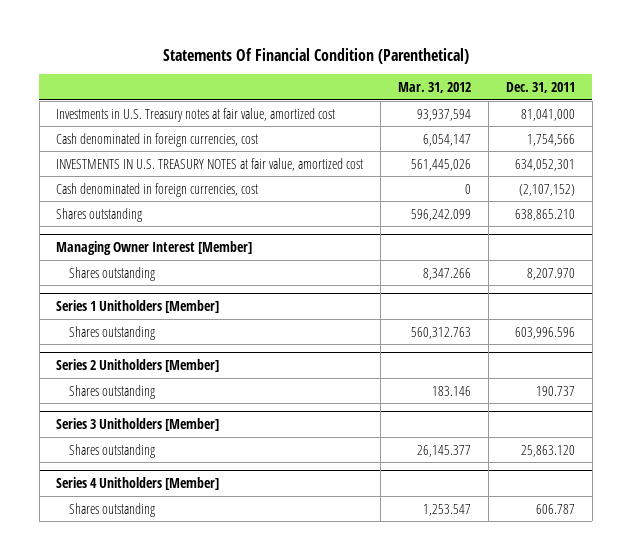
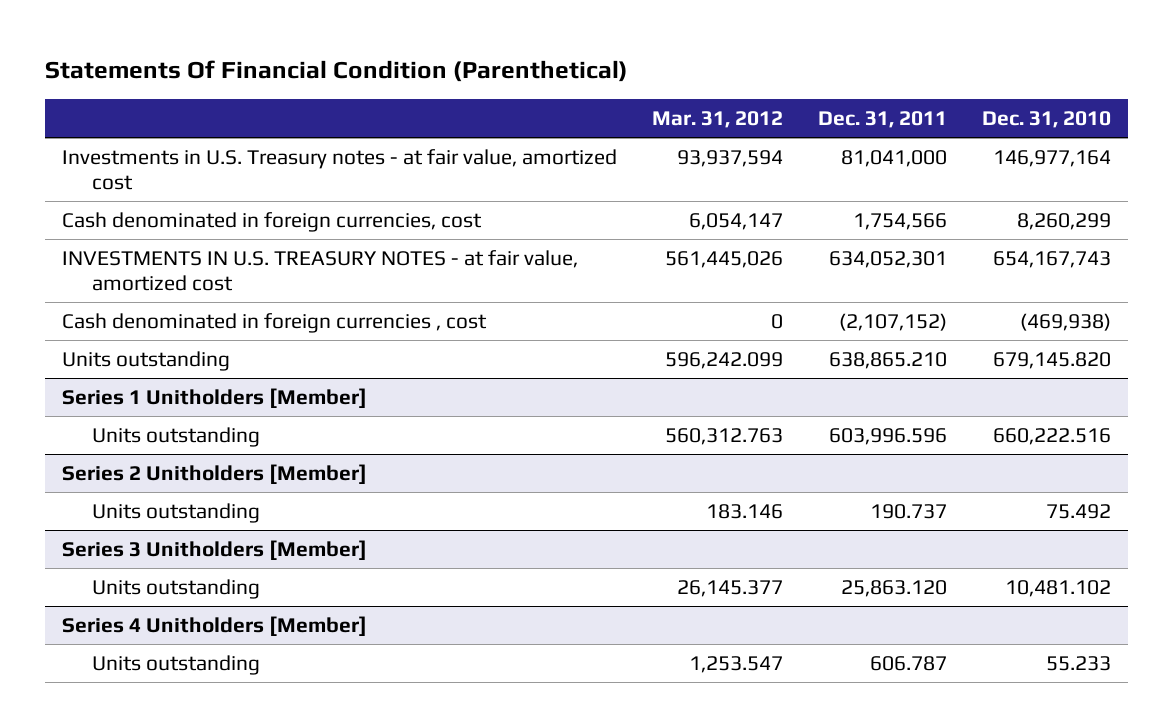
- | Mar. 31, 2012 | Dec. 31, 2011
+ | Mar. 31, 2012 | Dec. 31, 2011 | Dec. 31, 2010
- Investments in U.S. Treasury notes at fair value, amortized cost | 93,937,594 | 81,041,000
+ Investments in U.S. Treasury notes - at fair value, amortized cost | 93,937,594 | 81,041,000 | 146,977,164
- INVESTMENTS IN U.S. TREASURY NOTES at fair value, amortized cost | 561,445,026 | 634,052,301
- Cash denominated in foreign currencies, cost | 0 | (2,107,152)
- Shares outstanding | 596,242.099 | 638,865.210
- Managing Owner Interest [Member]
- Shares outstanding | 8,347.266 | 8,207.970
+ INVESTMENTS IN U.S. TREASURY NOTES - at fair value, amortized cost | 561,445,026 | 634,052,301 | 654,167,743
+ Cash denominated in foreign currencies , cost | 0 | (2,107,152) | (469,938)
+ Units outstanding | 596,242.099 | 638,865.210 | 679,145.820
@ Series 1 Unitholders [Member]
- Shares outstanding | 560,312.763 | 603,996.596
+ Units outstanding | 560,312.763 | 603,996.596 | 660,222.516
@ Series 2 Unitholders [Member]
- Shares outstanding | 183.146 | 190.737
+ Units outstanding | 183.146 | 190.737 | 75.492
@ Series 3 Unitholders [Member]
- Shares outstanding | 26,145.377 | 25,863.120
+ Units outstanding | 26,145.377 | 25,863.120 | 10,481.102
@ Series 4 Unitholders [Member]
- Shares outstanding | 1,253.547 | 606.787
+ Units outstanding | 1,253.547 | 606.787 | 55.233

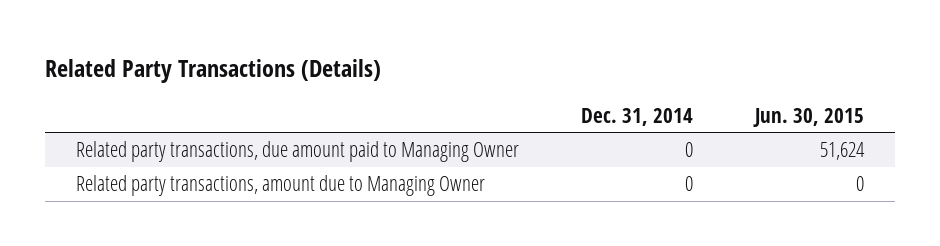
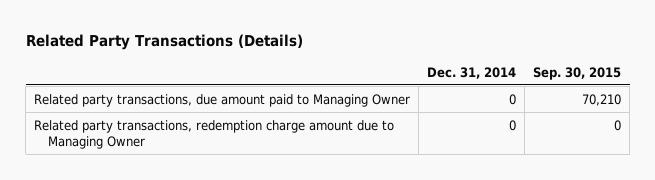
- | Dec. 31, 2014 | Jun. 30, 2015
+ | Dec. 31, 2014 | Sep. 30, 2015
- Related party transactions, amount due to Managing Owner | 0 | 0
+ Related party transactions, redemption charge amount due to Managing Owner | 0 | 0

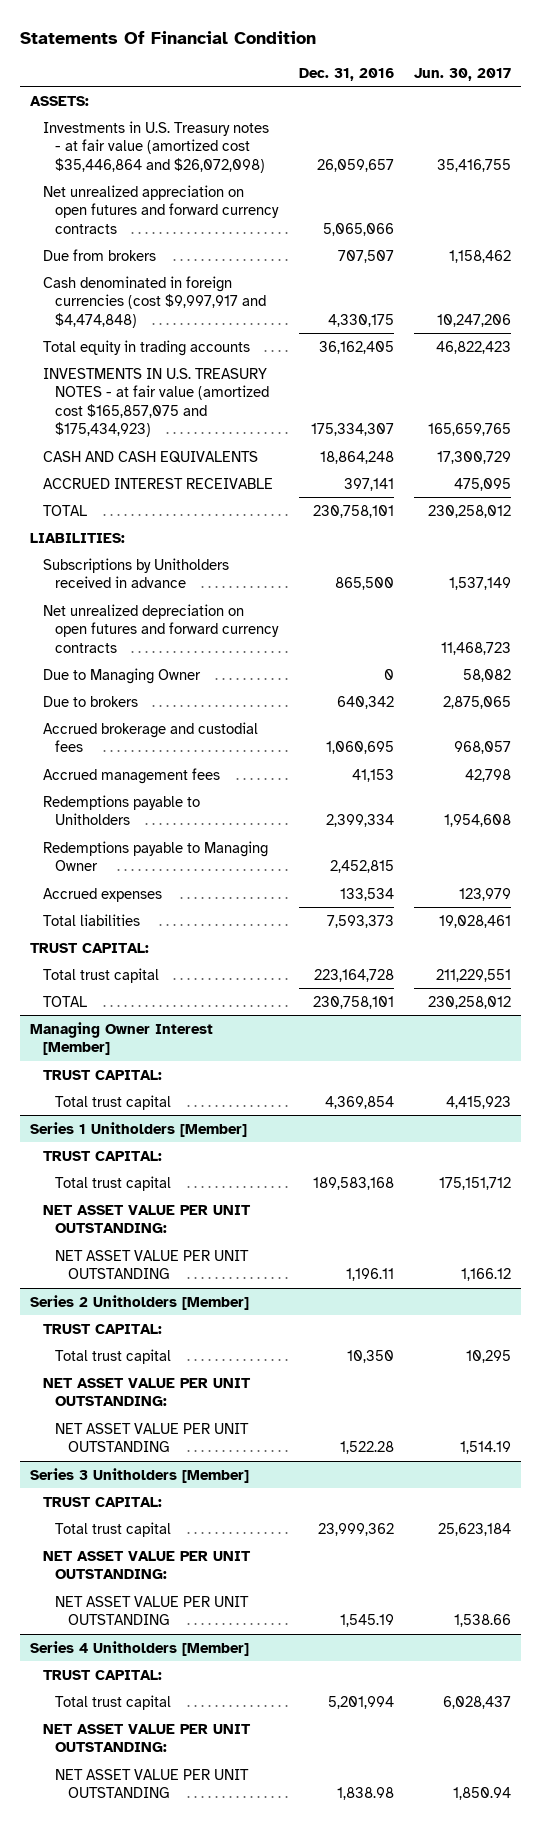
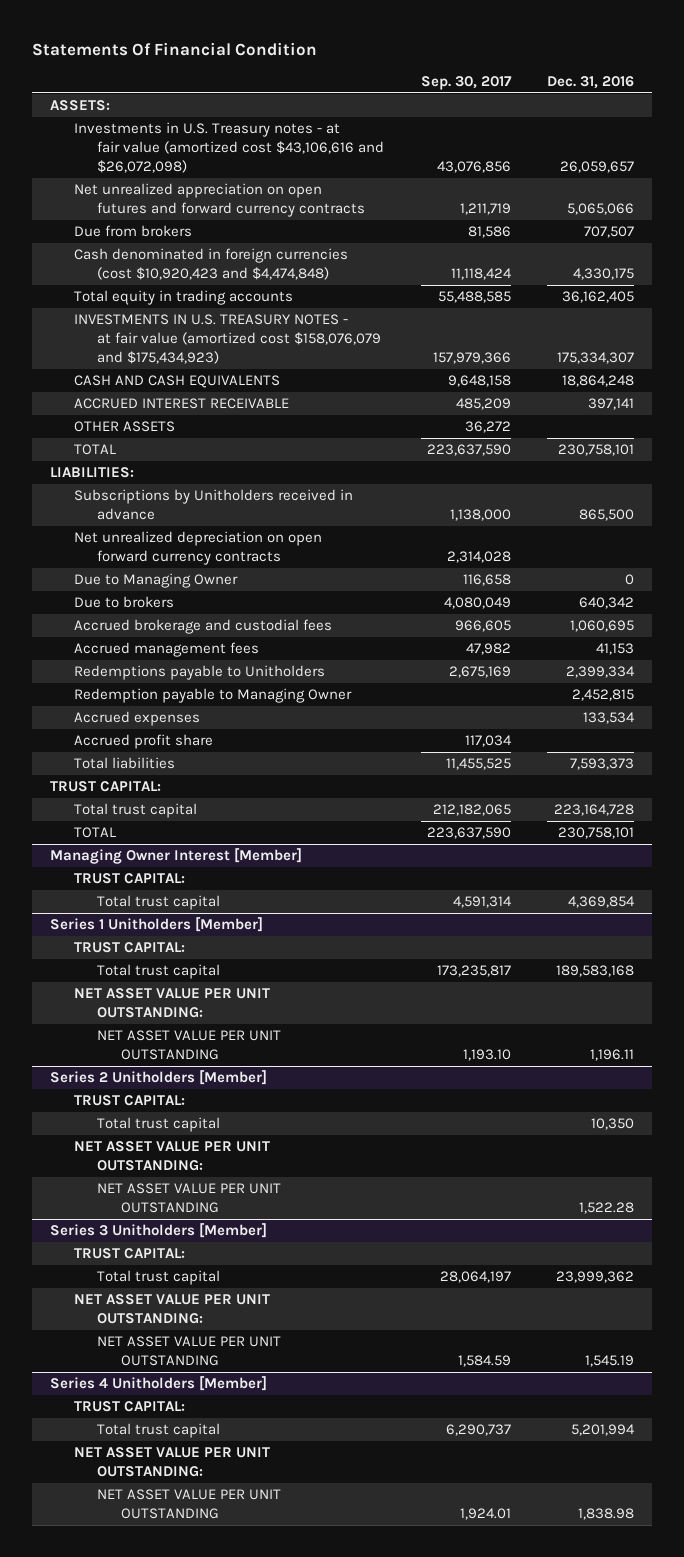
- | Dec. 31, 2016 | Jun. 30, 2017
+ | Sep. 30, 2017 | Dec. 31, 2016
- Investments in U.S. Treasury notes - at fair value (amortized cost $35,446,864 and $26,072,098) | 26,059,657 | 35,416,755
+ Investments in U.S. Treasury notes - at fair value (amortized cost $43,106,616 and $26,072,098) | 43,076,856 | 26,059,657
- Cash denominated in foreign currencies (cost $9,997,917 and $4,474,848) | 4,330,175 | 10,247,206
+ Cash denominated in foreign currencies (cost $10,920,423 and $4,474,848) | 11,118,424 | 4,330,175
- INVESTMENTS IN U.S. TREASURY NOTES - at fair value (amortized cost $165,857,075 and $175,434,923) | 175,334,307 | 165,659,765
+ INVESTMENTS IN U.S. TREASURY NOTES - at fair value (amortized cost $158,076,079 and $175,434,923) | 157,979,366 | 175,334,307
+ OTHER ASSETS | 36,272 |
- Net unrealized depreciation on open futures and forward currency contracts | | 11,468,723
+ Net unrealized depreciation on open forward currency contracts | 2,314,028 |
- Redemptions payable to Managing Owner | 2,452,815 |
+ Redemption payable to Managing Owner | | 2,452,815
+ Accrued profit share | 117,034 |

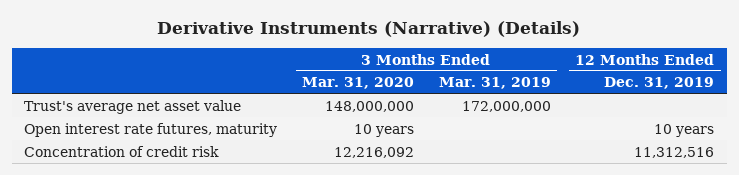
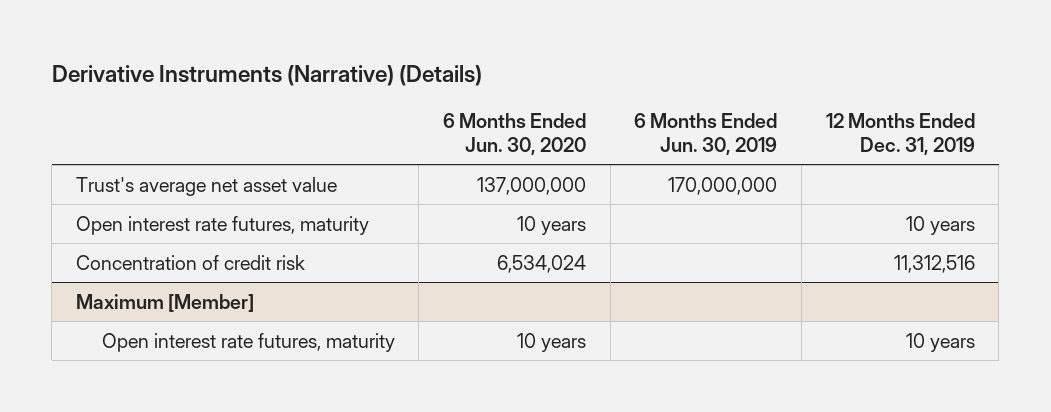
- | 3 Months Ended Mar. 31, 2020 | 3 Months Ended Mar. 31, 2019 | 12 Months Ended Dec. 31, 2019
+ | 6 Months Ended Jun. 30, 2020 | 6 Months Ended Jun. 30, 2019 | 12 Months Ended Dec. 31, 2019
+ Maximum [Member]
+ Open interest rate futures, maturity | 10 years | | 10 years

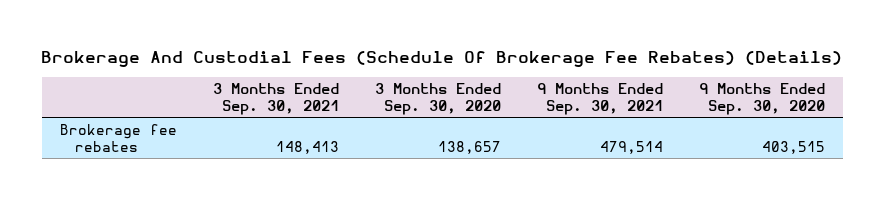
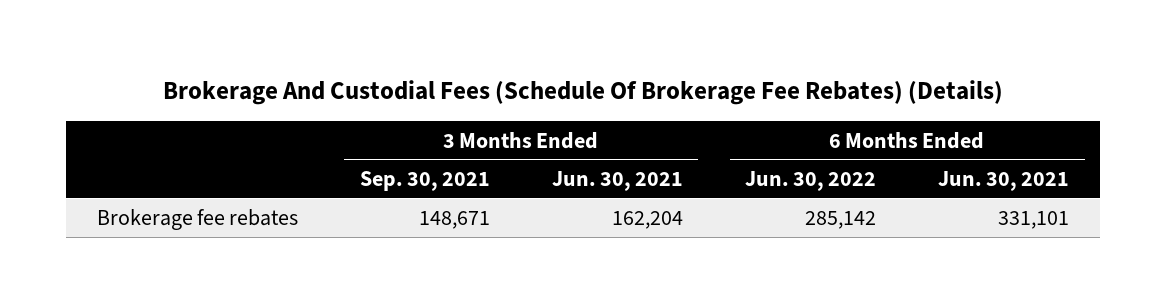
- | 3 Months Ended Sep. 30, 2021 | 3 Months Ended Sep. 30, 2020 | 9 Months Ended Sep. 30, 2021 | 9 Months Ended Sep. 30, 2020
+ | 3 Months Ended Sep. 30, 2021 | 3 Months Ended Jun. 30, 2021 | 6 Months Ended Jun. 30, 2022 | 6 Months Ended Jun. 30, 2021
- Brokerage fee rebates | 148,413 | 138,657 | 479,514 | 403,515
+ Brokerage fee rebates | 148,671 | 162,204 | 285,142 | 331,101

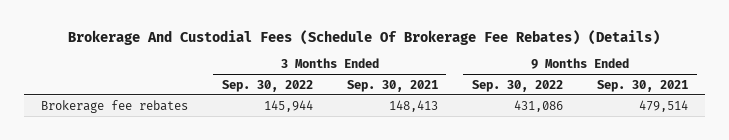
- | 3 Months Ended Sep. 30, 2021 | 3 Months Ended Jun. 30, 2021 | 6 Months Ended Jun. 30, 2022 | 6 Months Ended Jun. 30, 2021
+ | 3 Months Ended Sep. 30, 2022 | 3 Months Ended Sep. 30, 2021 | 9 Months Ended Sep. 30, 2022 | 9 Months Ended Sep. 30, 2021
- Brokerage fee rebates | 148,671 | 162,204 | 285,142 | 331,101
+ Brokerage fee rebates | 145,944 | 148,413 | 431,086 | 479,514

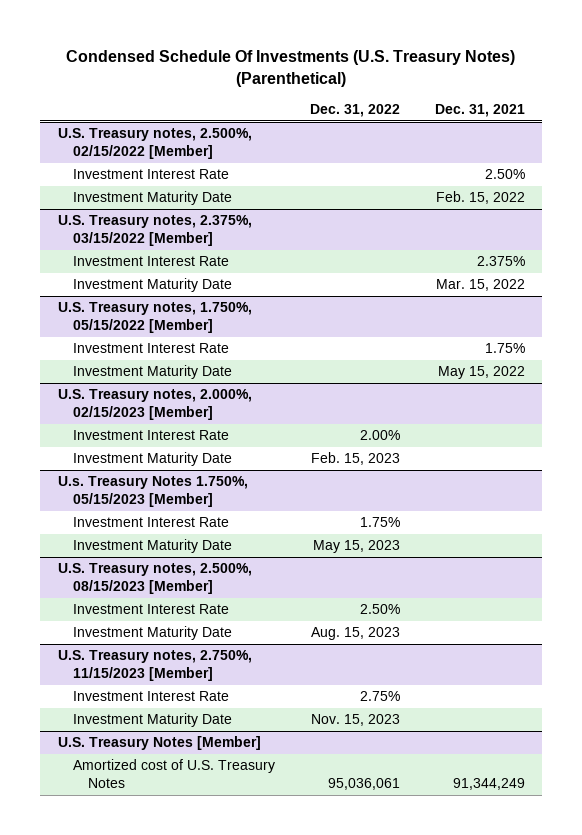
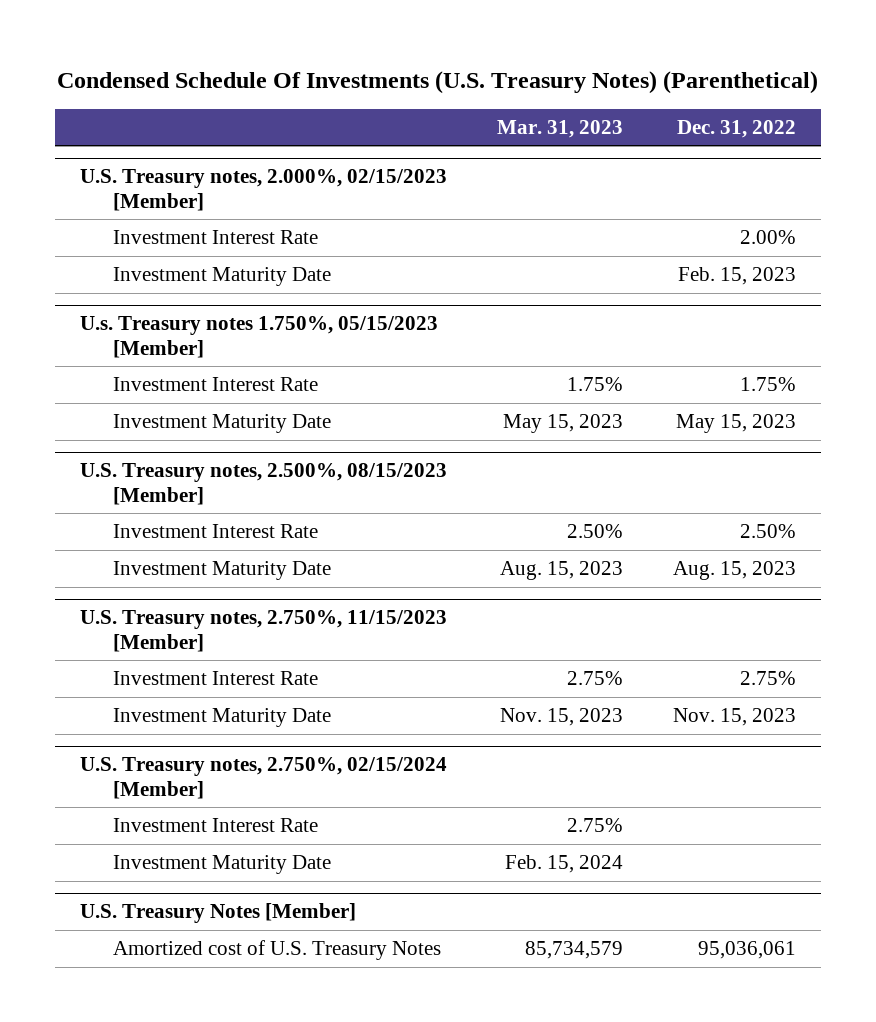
- | Dec. 31, 2022 | Dec. 31, 2021
+ | Mar. 31, 2023 | Dec. 31, 2022
- U.S. Treasury notes, 2.500%, 02/15/2022 [Member]
- Investment Interest Rate | | 2.50%
- Investment Maturity Date | | Feb. 15, 2022
- U.S. Treasury notes, 2.375%, 03/15/2022 [Member]
- Investment Interest Rate | | 2.375%
- Investment Maturity Date | | Mar. 15, 2022
- U.S. Treasury notes, 1.750%, 05/15/2022 [Member]
- Investment Interest Rate | | 1.75%
- Investment Maturity Date | | May 15, 2022
- U.s. Treasury Notes 1.750%, 05/15/2023 [Member]
+ U.s. Treasury notes 1.750%, 05/15/2023 [Member]
+ U.S. Treasury notes, 2.750%, 02/15/2024 [Member]
+ Investment Interest Rate | 2.75% |
+ Investment Maturity Date | Feb. 15, 2024 |

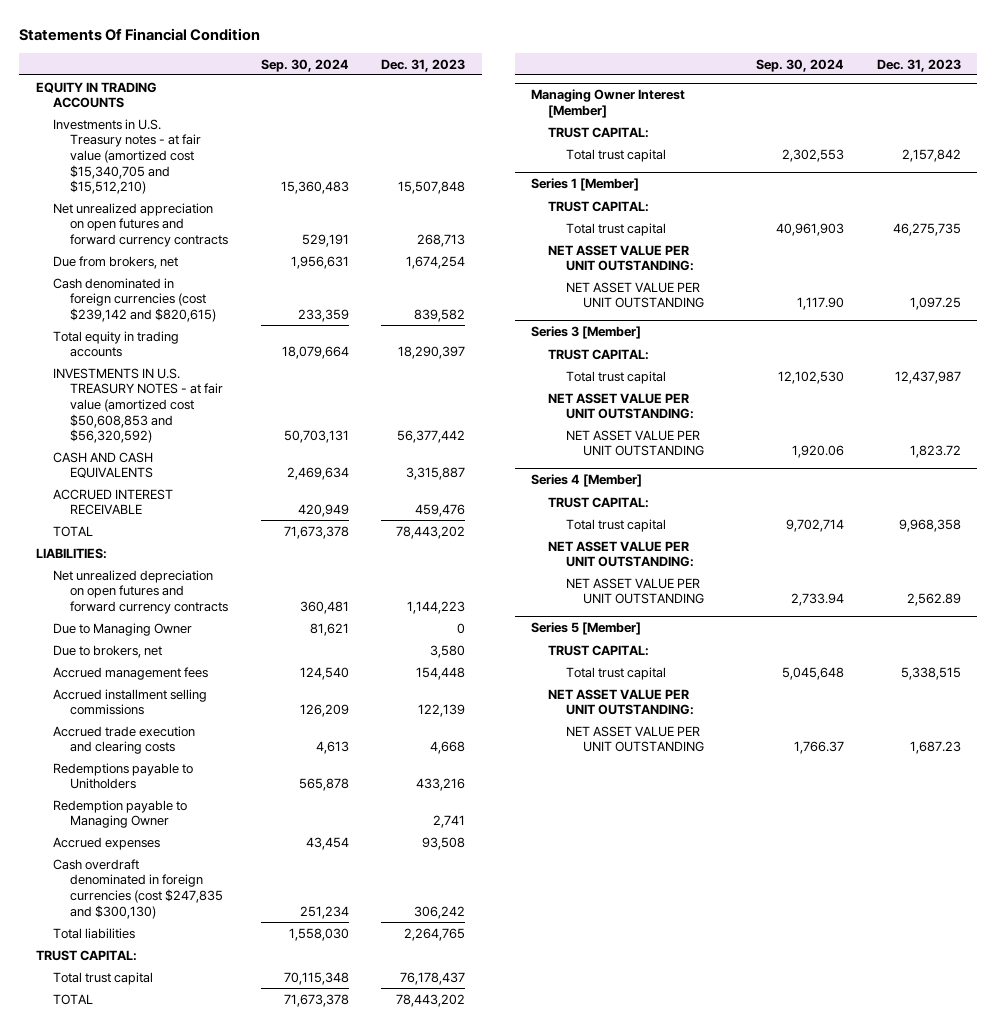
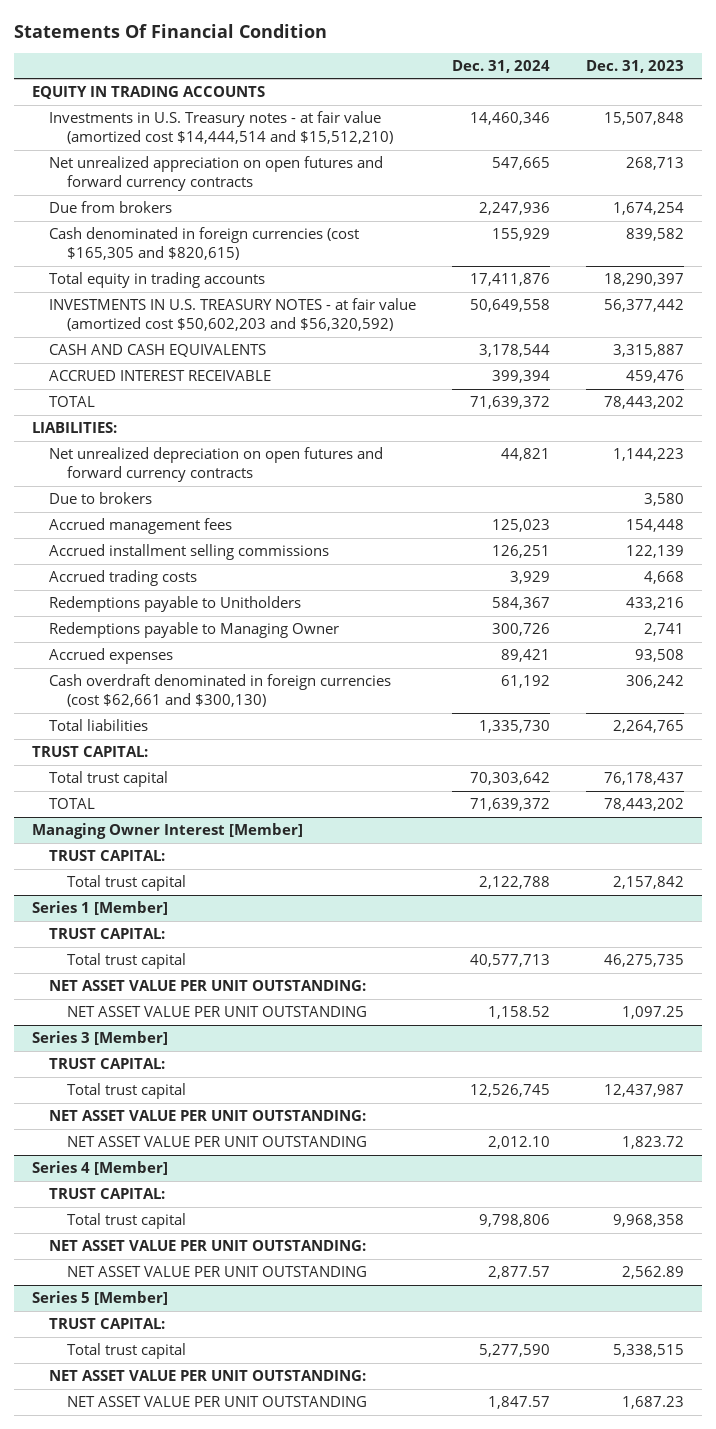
- | Sep. 30, 2024 | Dec. 31, 2023
+ | Dec. 31, 2024 | Dec. 31, 2023
- Investments in U.S. Treasury notes - at fair value (amortized cost $15,340,705 and $15,512,210) | 15,360,483 | 15,507,848
+ Investments in U.S. Treasury notes - at fair value (amortized cost $14,444,514 and $15,512,210) | 14,460,346 | 15,507,848
- Due from brokers, net | 1,956,631 | 1,674,254
- Cash denominated in foreign currencies (cost $239,142 and $820,615) | 233,359 | 839,582
+ Due from brokers | 2,247,936 | 1,674,254
+ Cash denominated in foreign currencies (cost $165,305 and $820,615) | 155,929 | 839,582
- INVESTMENTS IN U.S. TREASURY NOTES - at fair value (amortized cost $50,608,853 and $56,320,592) | 50,703,131 | 56,377,442
+ INVESTMENTS IN U.S. TREASURY NOTES - at fair value (amortized cost $50,602,203 and $56,320,592) | 50,649,558 | 56,377,442
- Due to Managing Owner | 81,621 | 0
- Due to brokers, net | | 3,580
+ Due to brokers | | 3,580
- Accrued trade execution and clearing costs | 4,613 | 4,668
+ Accrued trading costs | 3,929 | 4,668
- Redemption payable to Managing Owner | | 2,741
+ Redemptions payable to Managing Owner | 300,726 | 2,741
- Cash overdraft denominated in foreign currencies (cost $247,835 and $300,130) | 251,234 | 306,242
+ Cash overdraft denominated in foreign currencies (cost $62,661 and $300,130) | 61,192 | 306,242

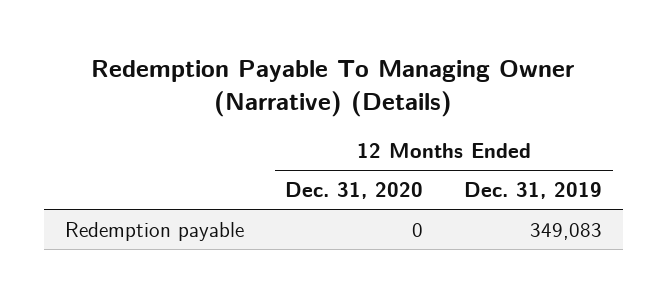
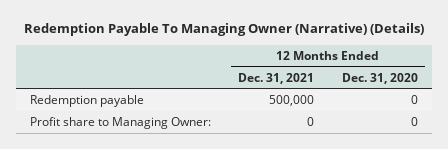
- | 12 Months Ended Dec. 31, 2020 | 12 Months Ended Dec. 31, 2019
+ | 12 Months Ended Dec. 31, 2021 | 12 Months Ended Dec. 31, 2020
+ Profit share to Managing Owner: | 0 | 0

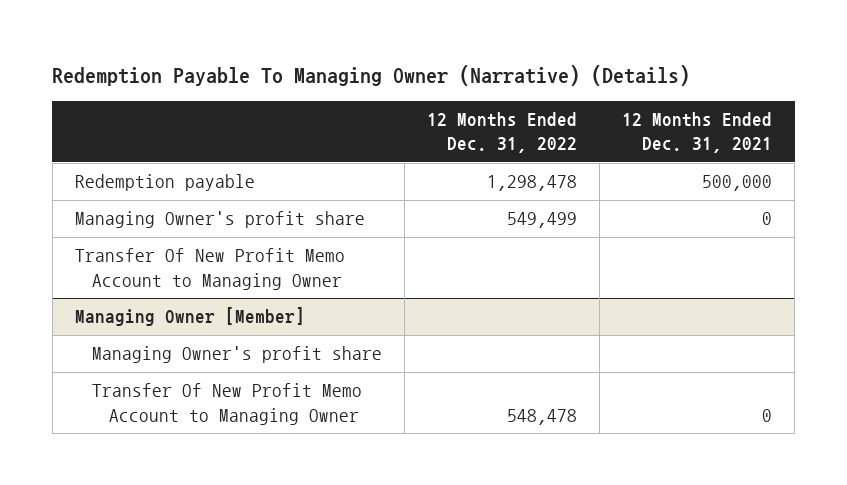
- | 12 Months Ended Dec. 31, 2021 | 12 Months Ended Dec. 31, 2020
+ | 12 Months Ended Dec. 31, 2022 | 12 Months Ended Dec. 31, 2021
- Profit share to Managing Owner: | 0 | 0
+ Managing Owner's profit share | 549,499 | 0
+ Transfer Of New Profit Memo Account to Managing Owner
+ Managing Owner [Member]
+ Managing Owner's profit share
+ Transfer Of New Profit Memo Account to Managing Owner | 548,478 | 0

